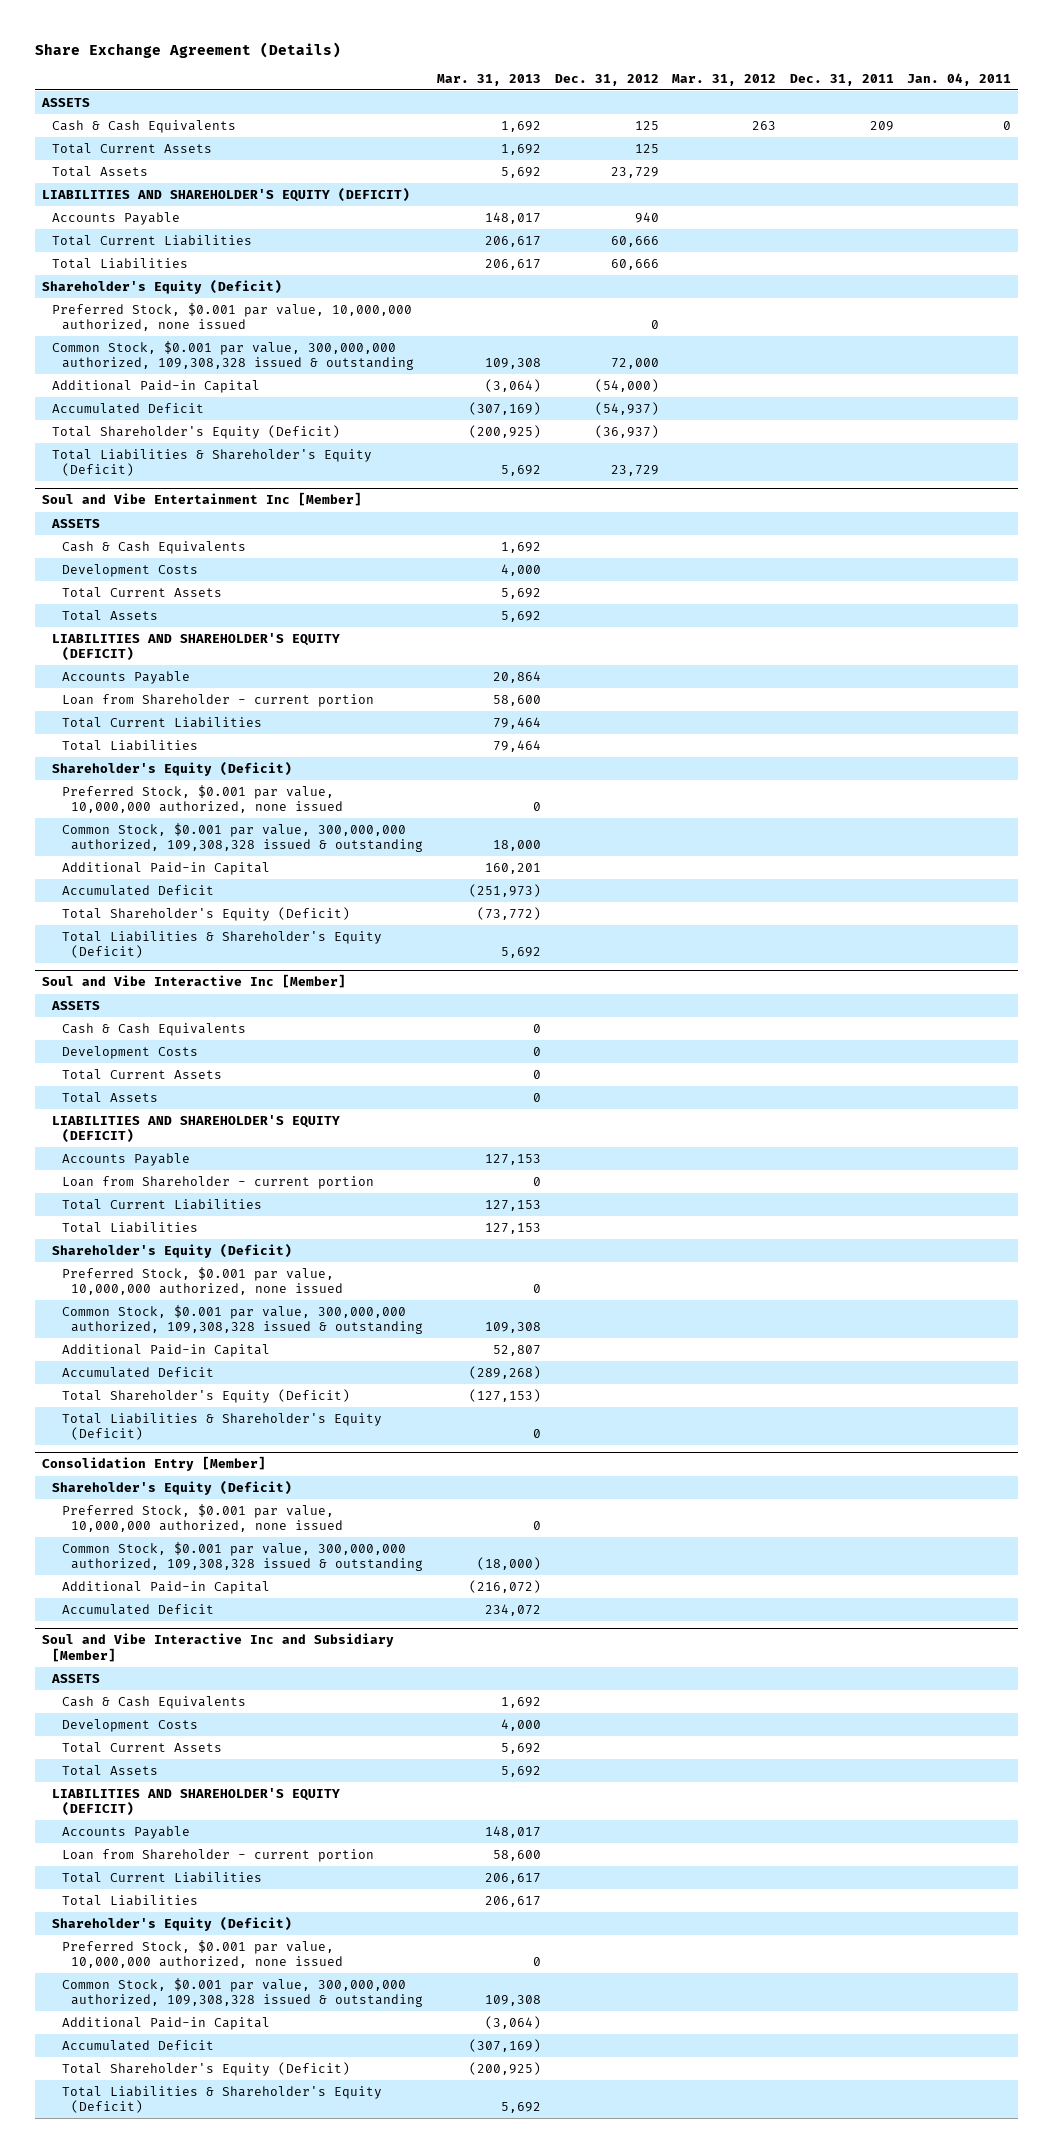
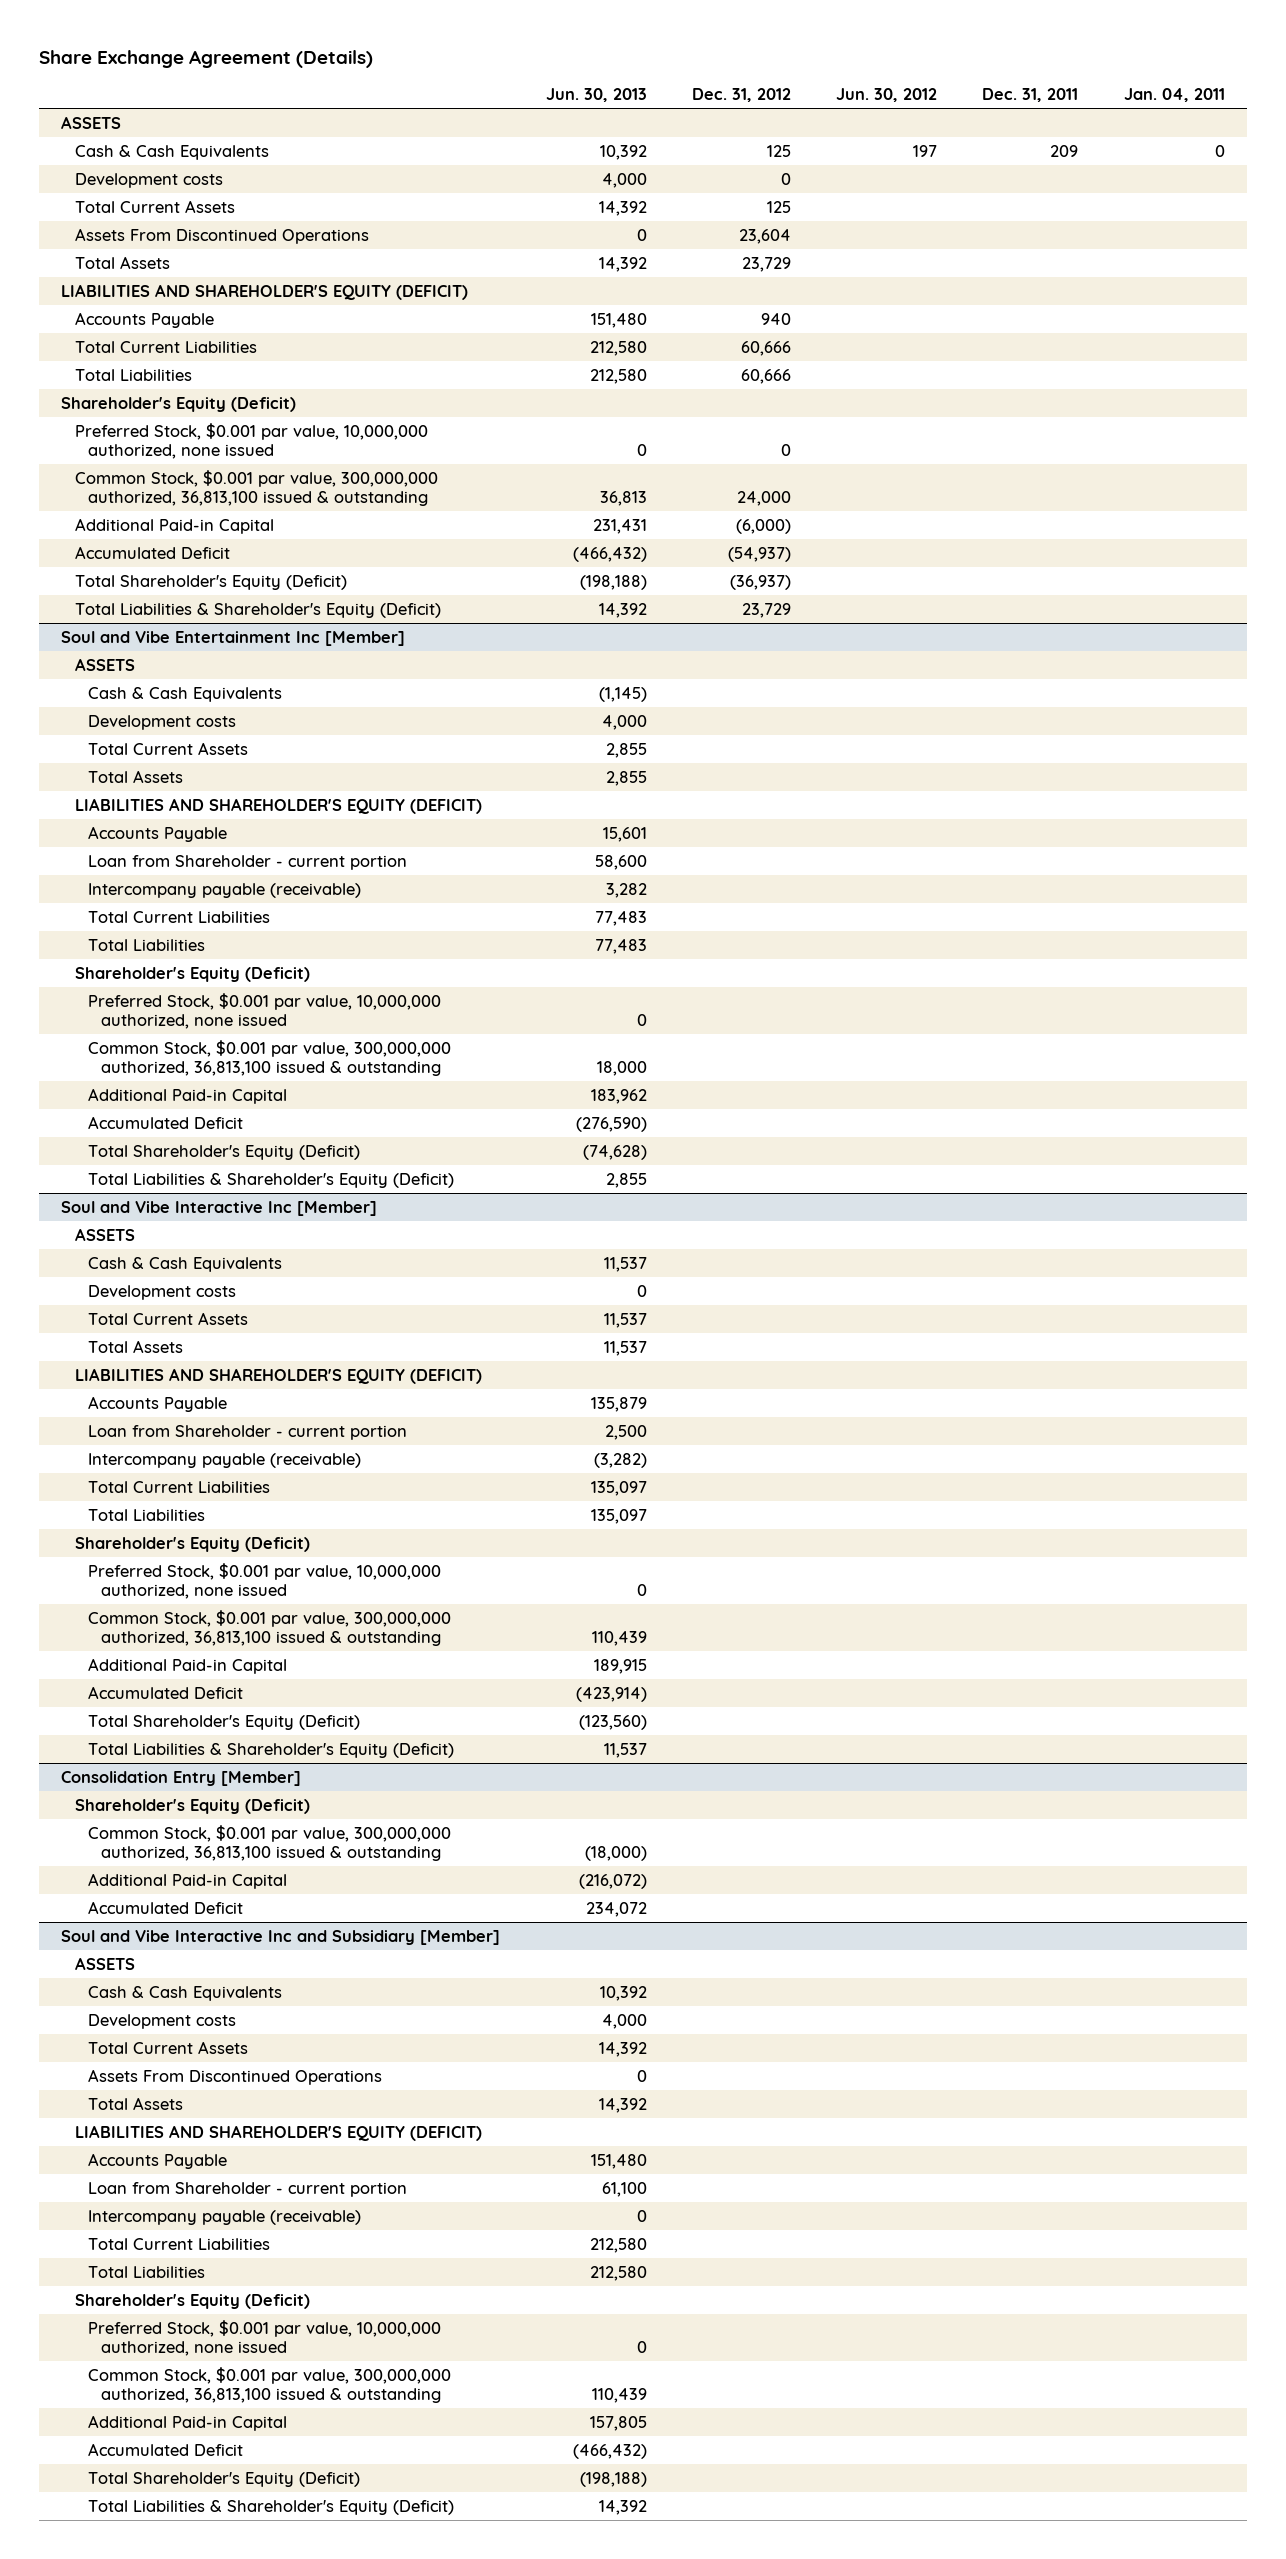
- | Mar. 31, 2013 | Dec. 31, 2012 | Mar. 31, 2012 | Dec. 31, 2011 | Jan. 04, 2011
+ | Jun. 30, 2013 | Dec. 31, 2012 | Jun. 30, 2012 | Dec. 31, 2011 | Jan. 04, 2011
+ Development costs | 4,000 | 0 | | |
+ Assets From Discontinued Operations | 0 | 23,604 | | |
- Common Stock, $0.001 par value, 300,000,000 authorized, 109,308,328 issued & outstanding | 109,308 | 72,000 | | |
- Additional Paid-in Capital | (3,064) | (54,000) | | |
+ Common Stock, $0.001 par value, 300,000,000 authorized, 36,813,100 issued & outstanding | 36,813 | 24,000 | | |
+ Additional Paid-in Capital | 231,431 | (6,000) | | |
@ Soul and Vibe Entertainment Inc [Member]
- Development Costs | 4,000 | | | |
+ Development costs | 4,000 | | | |
+ Intercompany payable (receivable) | 3,282 | | | |
- Common Stock, $0.001 par value, 300,000,000 authorized, 109,308,328 issued & outstanding | 18,000 | | | |
+ Common Stock, $0.001 par value, 300,000,000 authorized, 36,813,100 issued & outstanding | 18,000 | | | |
@ Soul and Vibe Interactive Inc [Member]
- Development Costs | 0 | | | |
+ Development costs | 0 | | | |
+ Intercompany payable (receivable) | (3,282) | | | |
- Common Stock, $0.001 par value, 300,000,000 authorized, 109,308,328 issued & outstanding | 109,308 | | | |
+ Common Stock, $0.001 par value, 300,000,000 authorized, 36,813,100 issued & outstanding | 110,439 | | | |
@ Consolidation Entry [Member]
- Preferred Stock, $0.001 par value, 10,000,000 authorized, none issued | 0 | | | |
- Common Stock, $0.001 par value, 300,000,000 authorized, 109,308,328 issued & outstanding | (18,000) | | | |
+ Common Stock, $0.001 par value, 300,000,000 authorized, 36,813,100 issued & outstanding | (18,000) | | | |
@ Soul and Vibe Interactive Inc and Subsidiary [Member]
- Development Costs | 4,000 | | | |
+ Development costs | 4,000 | | | |
+ Assets From Discontinued Operations | 0 | | | |
+ Intercompany payable (receivable) | 0 | | | |
- Common Stock, $0.001 par value, 300,000,000 authorized, 109,308,328 issued & outstanding | 109,308 | | | |
+ Common Stock, $0.001 par value, 300,000,000 authorized, 36,813,100 issued & outstanding | 110,439 | | | |

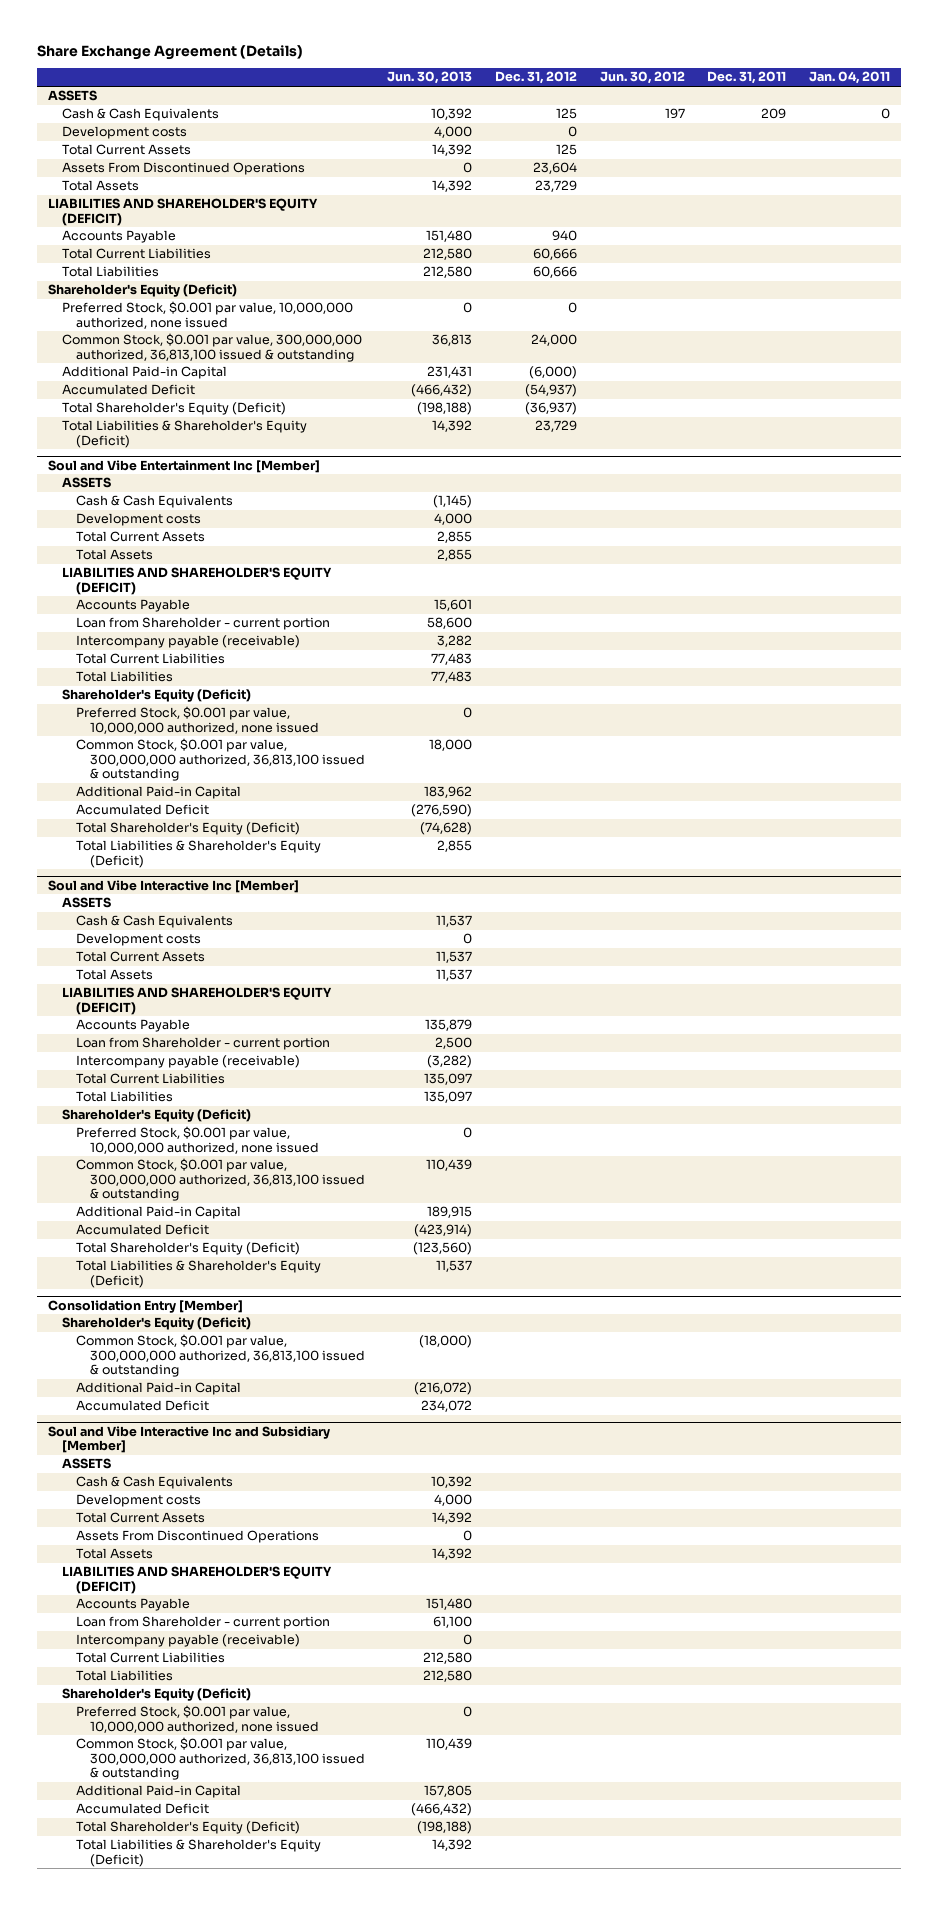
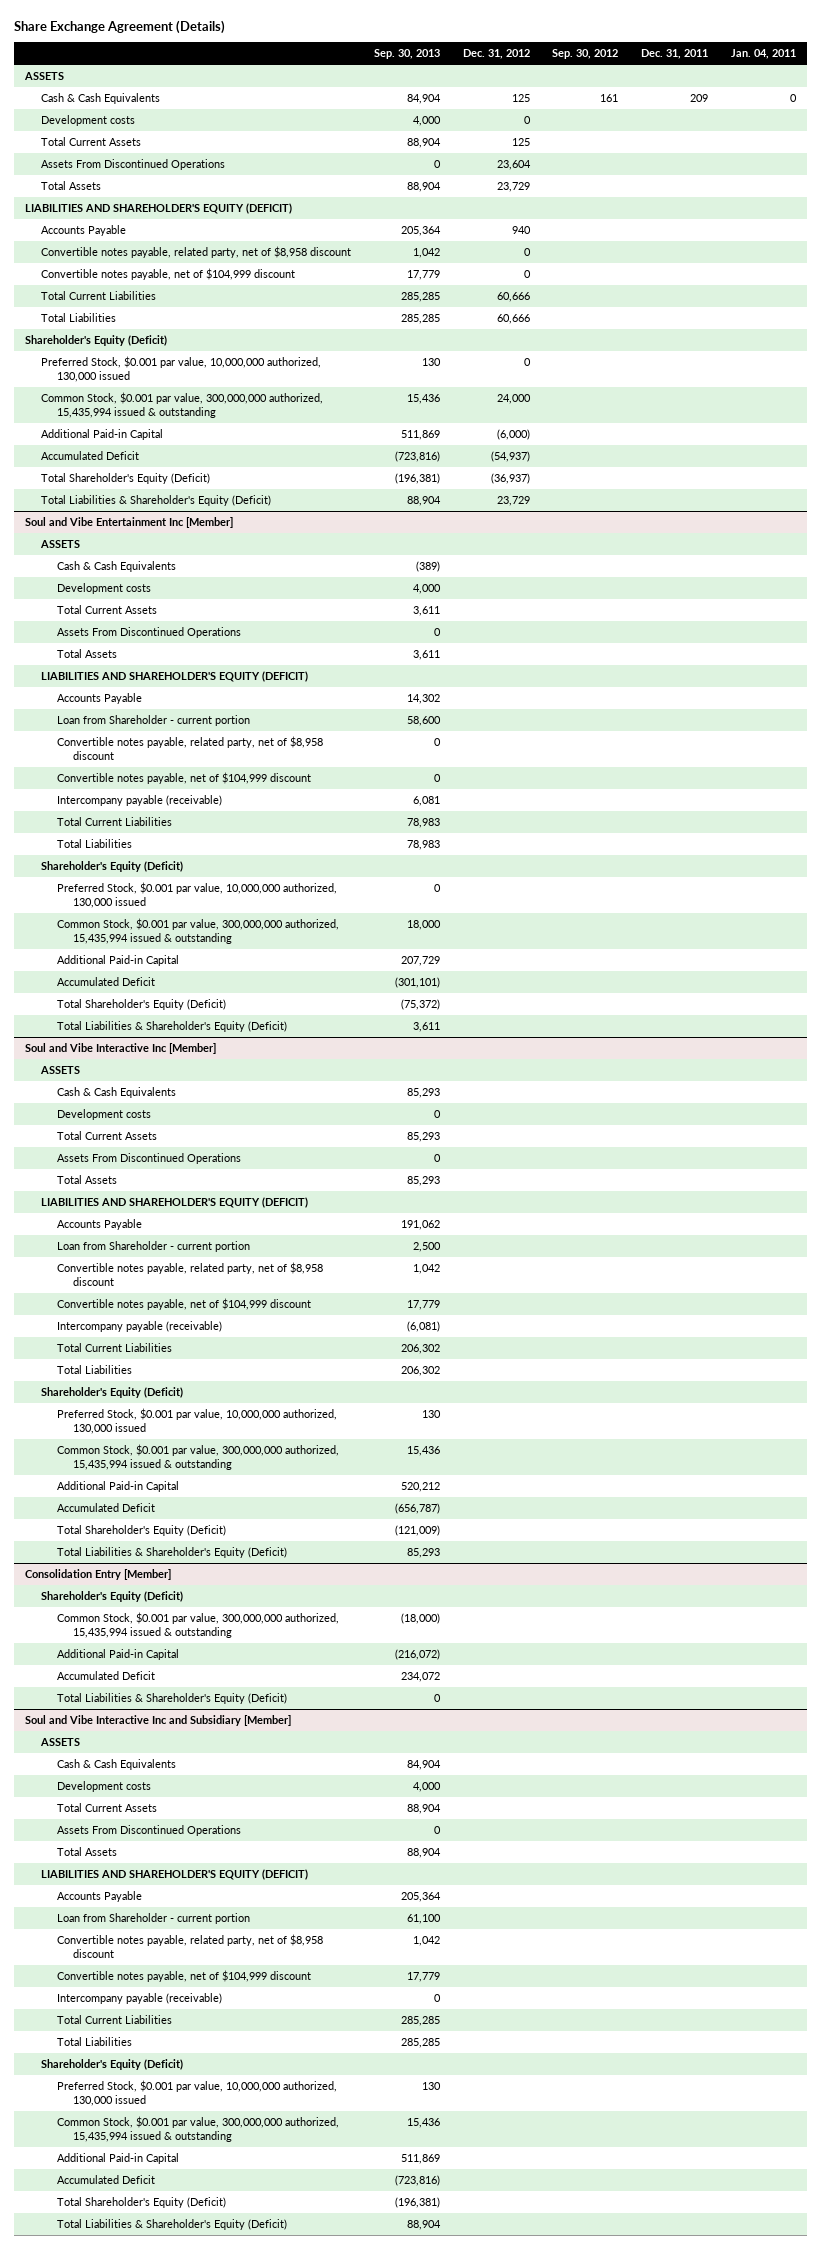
- | Jun. 30, 2013 | Dec. 31, 2012 | Jun. 30, 2012 | Dec. 31, 2011 | Jan. 04, 2011
+ | Sep. 30, 2013 | Dec. 31, 2012 | Sep. 30, 2012 | Dec. 31, 2011 | Jan. 04, 2011
+ Convertible notes payable, related party, net of $8,958 discount | 1,042 | 0 | | |
+ Convertible notes payable, net of $104,999 discount | 17,779 | 0 | | |
- Preferred Stock, $0.001 par value, 10,000,000 authorized, none issued | 0 | 0 | | |
- Common Stock, $0.001 par value, 300,000,000 authorized, 36,813,100 issued & outstanding | 36,813 | 24,000 | | |
+ Preferred Stock, $0.001 par value, 10,000,000 authorized, 130,000 issued | 130 | 0 | | |
+ Common Stock, $0.001 par value, 300,000,000 authorized, 15,435,994 issued & outstanding | 15,436 | 24,000 | | |
@ Soul and Vibe Entertainment Inc [Member]
+ Assets From Discontinued Operations | 0 | | | |
+ Convertible notes payable, related party, net of $8,958 discount | 0 | | | |
+ Convertible notes payable, net of $104,999 discount | 0 | | | |
- Preferred Stock, $0.001 par value, 10,000,000 authorized, none issued | 0 | | | |
- Common Stock, $0.001 par value, 300,000,000 authorized, 36,813,100 issued & outstanding | 18,000 | | | |
+ Preferred Stock, $0.001 par value, 10,000,000 authorized, 130,000 issued | 0 | | | |
+ Common Stock, $0.001 par value, 300,000,000 authorized, 15,435,994 issued & outstanding | 18,000 | | | |
@ Soul and Vibe Interactive Inc [Member]
+ Assets From Discontinued Operations | 0 | | | |
+ Convertible notes payable, related party, net of $8,958 discount | 1,042 | | | |
+ Convertible notes payable, net of $104,999 discount | 17,779 | | | |
- Preferred Stock, $0.001 par value, 10,000,000 authorized, none issued | 0 | | | |
- Common Stock, $0.001 par value, 300,000,000 authorized, 36,813,100 issued & outstanding | 110,439 | | | |
+ Preferred Stock, $0.001 par value, 10,000,000 authorized, 130,000 issued | 130 | | | |
+ Common Stock, $0.001 par value, 300,000,000 authorized, 15,435,994 issued & outstanding | 15,436 | | | |
@ Consolidation Entry [Member]
- Common Stock, $0.001 par value, 300,000,000 authorized, 36,813,100 issued & outstanding | (18,000) | | | |
+ Common Stock, $0.001 par value, 300,000,000 authorized, 15,435,994 issued & outstanding | (18,000) | | | |
+ Total Liabilities & Shareholder's Equity (Deficit) | 0 | | | |
@ Soul and Vibe Interactive Inc and Subsidiary [Member]
+ Convertible notes payable, related party, net of $8,958 discount | 1,042 | | | |
+ Convertible notes payable, net of $104,999 discount | 17,779 | | | |
- Preferred Stock, $0.001 par value, 10,000,000 authorized, none issued | 0 | | | |
- Common Stock, $0.001 par value, 300,000,000 authorized, 36,813,100 issued & outstanding | 110,439 | | | |
+ Preferred Stock, $0.001 par value, 10,000,000 authorized, 130,000 issued | 130 | | | |
+ Common Stock, $0.001 par value, 300,000,000 authorized, 15,435,994 issued & outstanding | 15,436 | | | |

